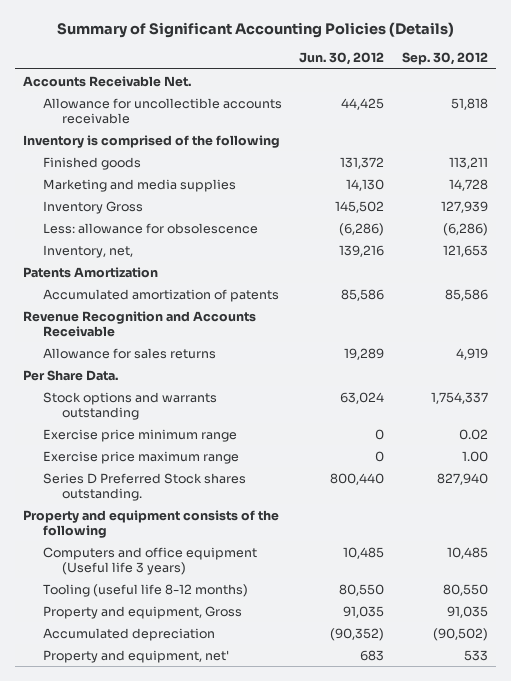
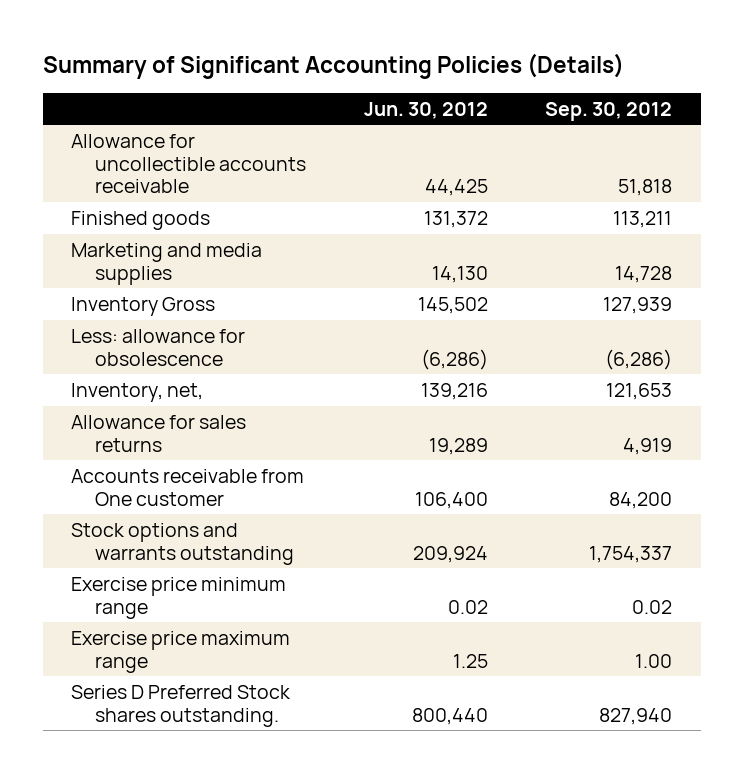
- Accounts Receivable Net.
- Inventory is comprised of the following
- Patents Amortization
- Accumulated amortization of patents | 85,586 | 85,586
- Revenue Recognition and Accounts Receivable
- Per Share Data.
- Stock options and warrants outstanding | 63,024 | 1,754,337
- Exercise price minimum range | 0 | 0.02
- Exercise price maximum range | 0 | 1.00
+ Accounts receivable from One customer | 106,400 | 84,200
+ Stock options and warrants outstanding | 209,924 | 1,754,337
+ Exercise price minimum range | 0.02 | 0.02
+ Exercise price maximum range | 1.25 | 1.00
- Property and equipment consists of the following
- Computers and office equipment (Useful life 3 years) | 10,485 | 10,485
- Tooling (useful life 8-12 months) | 80,550 | 80,550
- Property and equipment, Gross | 91,035 | 91,035
- Accumulated depreciation | (90,352) | (90,502)
- Property and equipment, net' | 683 | 533

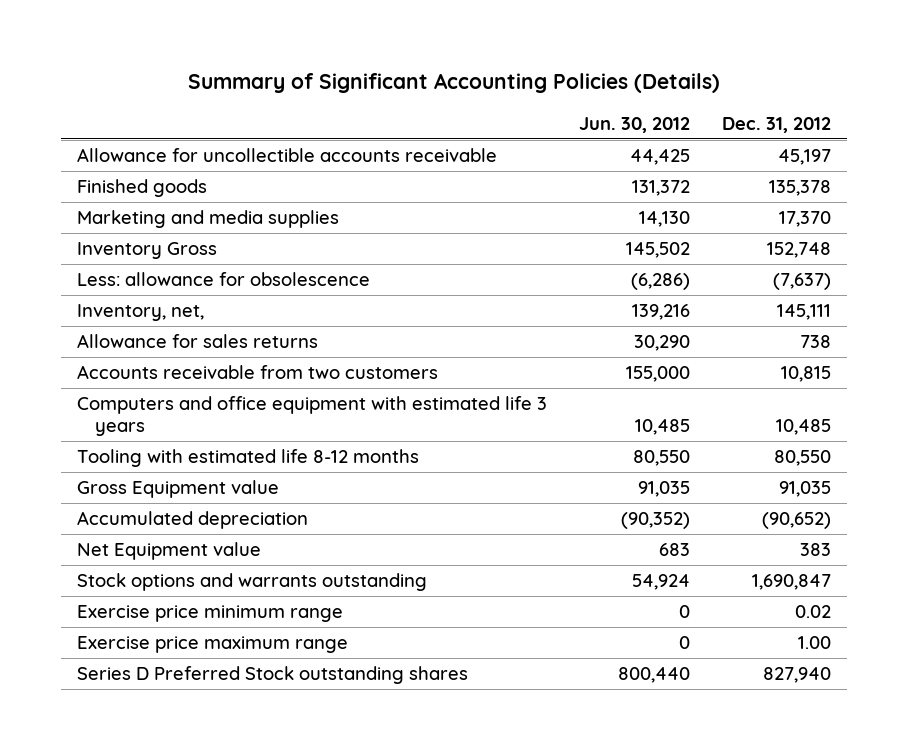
- | Jun. 30, 2012 | Sep. 30, 2012
+ | Jun. 30, 2012 | Dec. 31, 2012
- Allowance for sales returns | 19,289 | 4,919
- Accounts receivable from One customer | 106,400 | 84,200
- Stock options and warrants outstanding | 209,924 | 1,754,337
- Exercise price minimum range | 0.02 | 0.02
- Exercise price maximum range | 1.25 | 1.00
- Series D Preferred Stock shares outstanding. | 800,440 | 827,940
+ Allowance for sales returns | 30,290 | 738
+ Accounts receivable from two customers | 155,000 | 10,815
+ Computers and office equipment with estimated life 3 years | 10,485 | 10,485
+ Tooling with estimated life 8-12 months | 80,550 | 80,550
+ Gross Equipment value | 91,035 | 91,035
+ Accumulated depreciation | (90,352) | (90,652)
+ Net Equipment value | 683 | 383
+ Stock options and warrants outstanding | 54,924 | 1,690,847
+ Exercise price minimum range | 0 | 0.02
+ Exercise price maximum range | 0 | 1.00
+ Series D Preferred Stock outstanding shares | 800,440 | 827,940

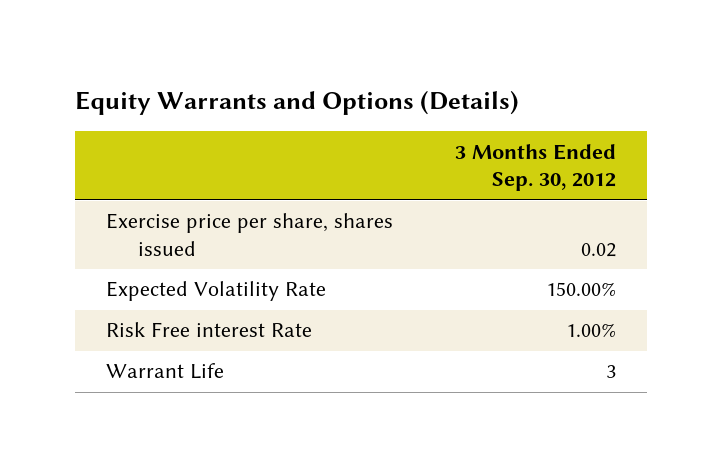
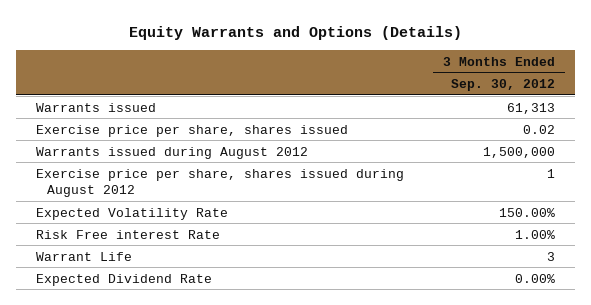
+ Warrants issued | 61,313
+ Warrants issued during August 2012 | 1,500,000
+ Exercise price per share, shares issued during August 2012 | 1
+ Expected Dividend Rate | 0.00%

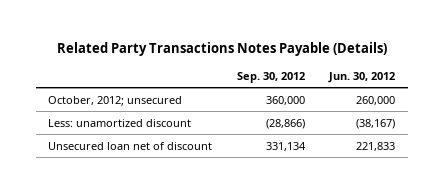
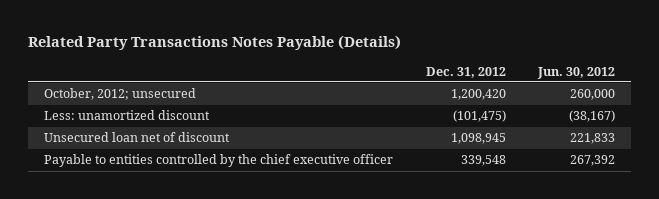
- | Sep. 30, 2012 | Jun. 30, 2012
+ | Dec. 31, 2012 | Jun. 30, 2012
+ Payable to entities controlled by the chief executive officer | 339,548 | 267,392

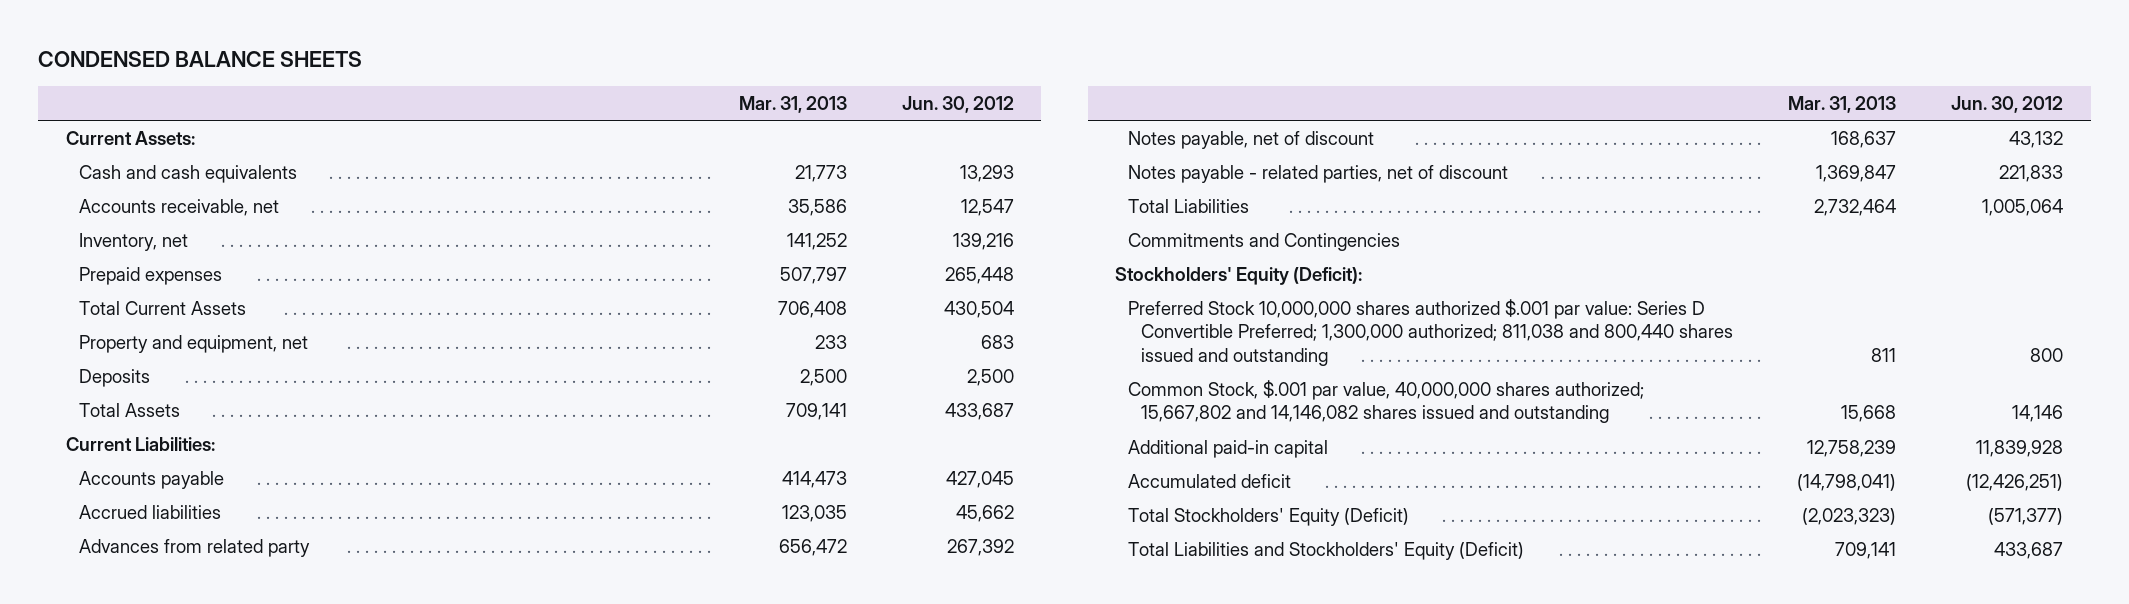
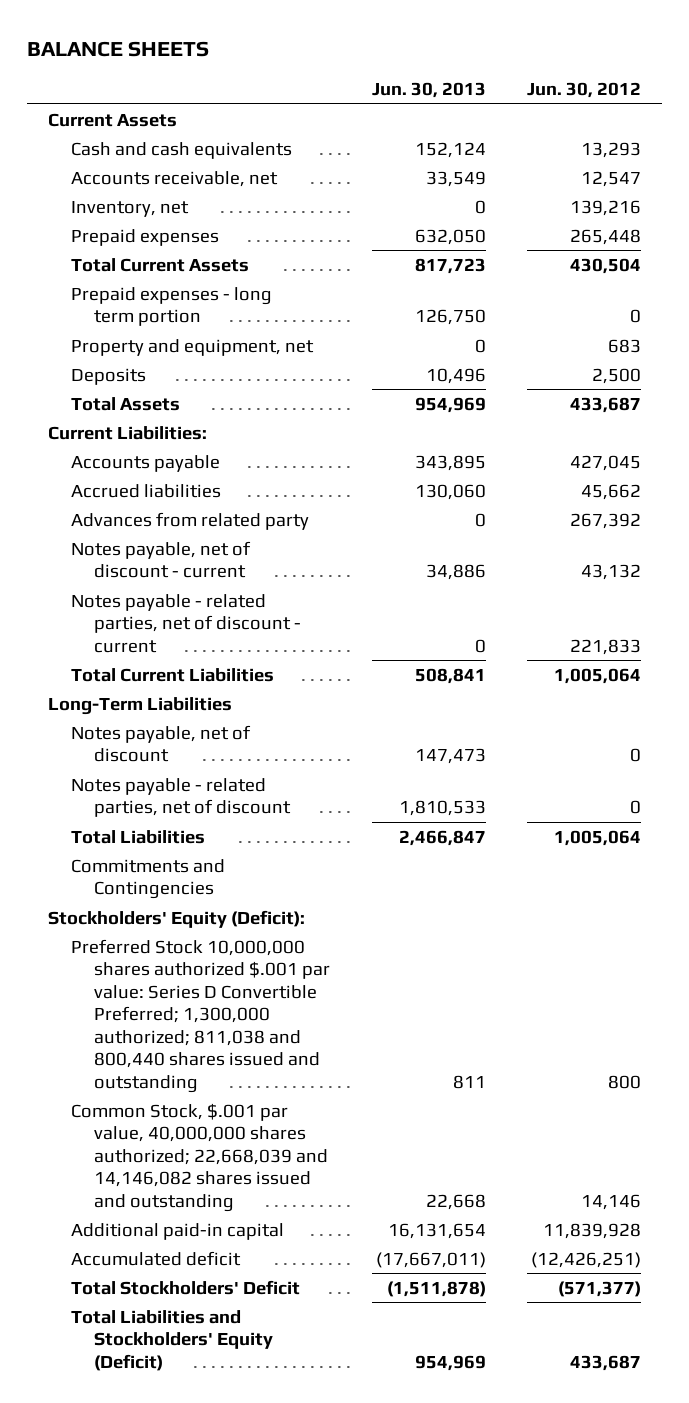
- CONDENSED BALANCE SHEETS
+ BALANCE SHEETS
- | Mar. 31, 2013 | Jun. 30, 2012
+ | Jun. 30, 2013 | Jun. 30, 2012
- Current Assets:
+ Current Assets
+ Prepaid expenses - long term portion | 126,750 | 0
- Notes payable, net of discount | 168,637 | 43,132
- Notes payable - related parties, net of discount | 1,369,847 | 221,833
+ Notes payable, net of discount - current | 34,886 | 43,132
+ Notes payable - related parties, net of discount - current | 0 | 221,833
+ Total Current Liabilities | 508,841 | 1,005,064
+ Long-Term Liabilities
+ Notes payable, net of discount | 147,473 | 0
+ Notes payable - related parties, net of discount | 1,810,533 | 0
- Common Stock, $.001 par value, 40,000,000 shares authorized; 15,667,802 and 14,146,082 shares issued and outstanding | 15,668 | 14,146
+ Common Stock, $.001 par value, 40,000,000 shares authorized; 22,668,039 and 14,146,082 shares issued and outstanding | 22,668 | 14,146
- Total Stockholders' Equity (Deficit) | (2,023,323) | (571,377)
+ Total Stockholders' Deficit | (1,511,878) | (571,377)

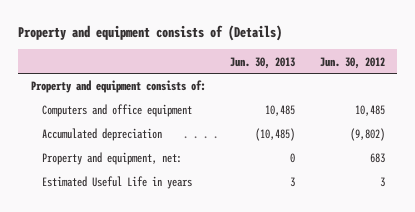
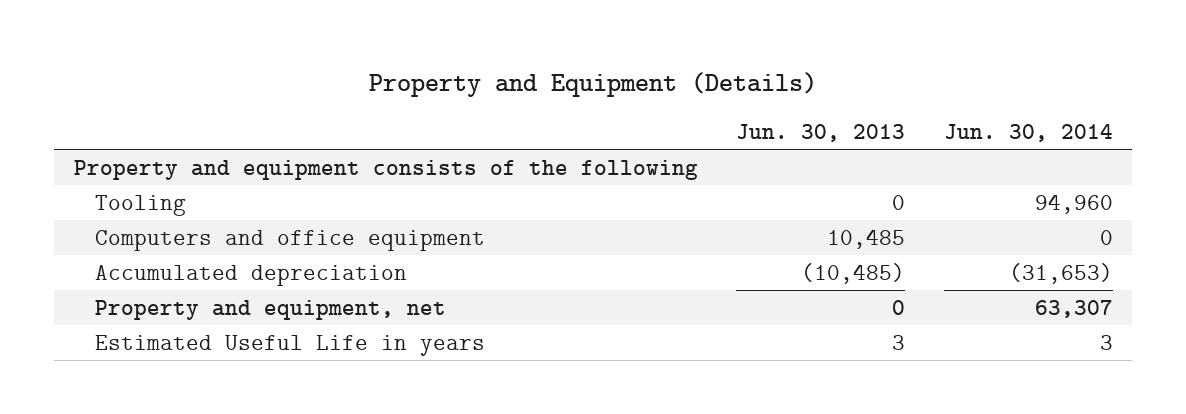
- Property and equipment consists of (Details)
+ Property and Equipment (Details)
- | Jun. 30, 2013 | Jun. 30, 2012
+ | Jun. 30, 2013 | Jun. 30, 2014
- Property and equipment consists of:
+ Property and equipment consists of the following
+ Tooling | 0 | 94,960
- Property and equipment, net: | 0 | 683
+ Property and equipment, net | 0 | 63,307

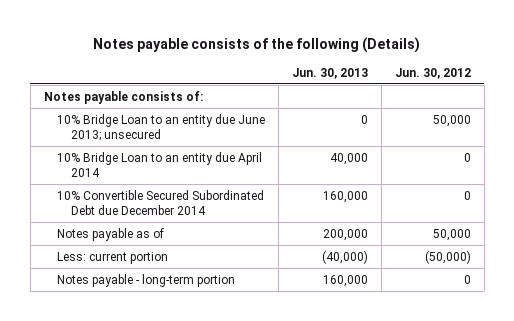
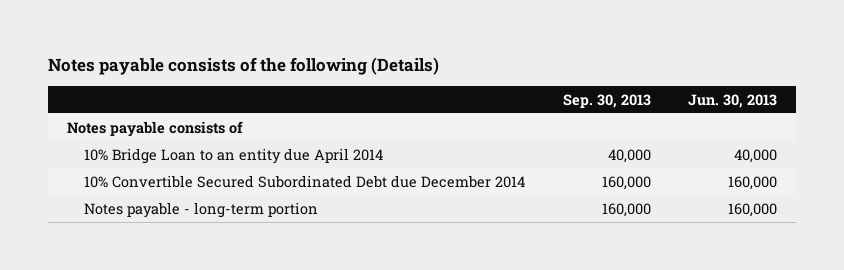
- | Jun. 30, 2013 | Jun. 30, 2012
+ | Sep. 30, 2013 | Jun. 30, 2013
- Notes payable consists of:
- 10% Bridge Loan to an entity due June 2013; unsecured | 0 | 50,000
+ Notes payable consists of
- Notes payable as of | 200,000 | 50,000
- Less: current portion | (40,000) | (50,000)

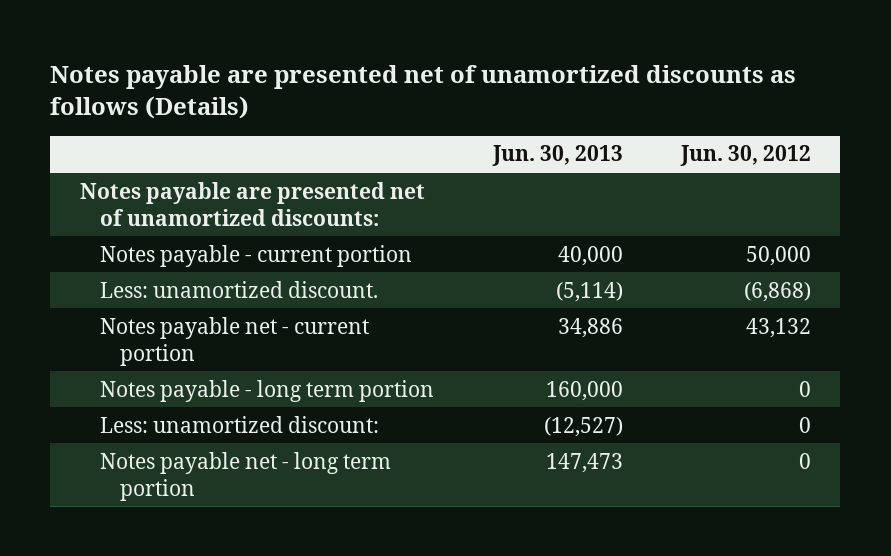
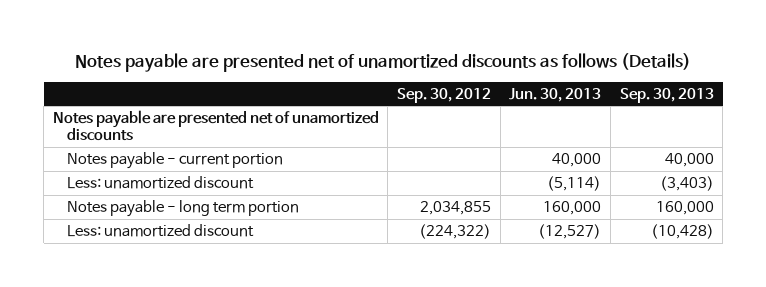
- | Jun. 30, 2013 | Jun. 30, 2012
+ | Sep. 30, 2012 | Jun. 30, 2013 | Sep. 30, 2013
- Notes payable are presented net of unamortized discounts:
+ Notes payable are presented net of unamortized discounts
- Less: unamortized discount. | (5,114) | (6,868)
- Notes payable net - current portion | 34,886 | 43,132
+ Less: unamortized discount | | (5,114) | (3,403)
- Less: unamortized discount: | (12,527) | 0
- Notes payable net - long term portion | 147,473 | 0
+ Less: unamortized discount | (224,322) | (12,527) | (10,428)

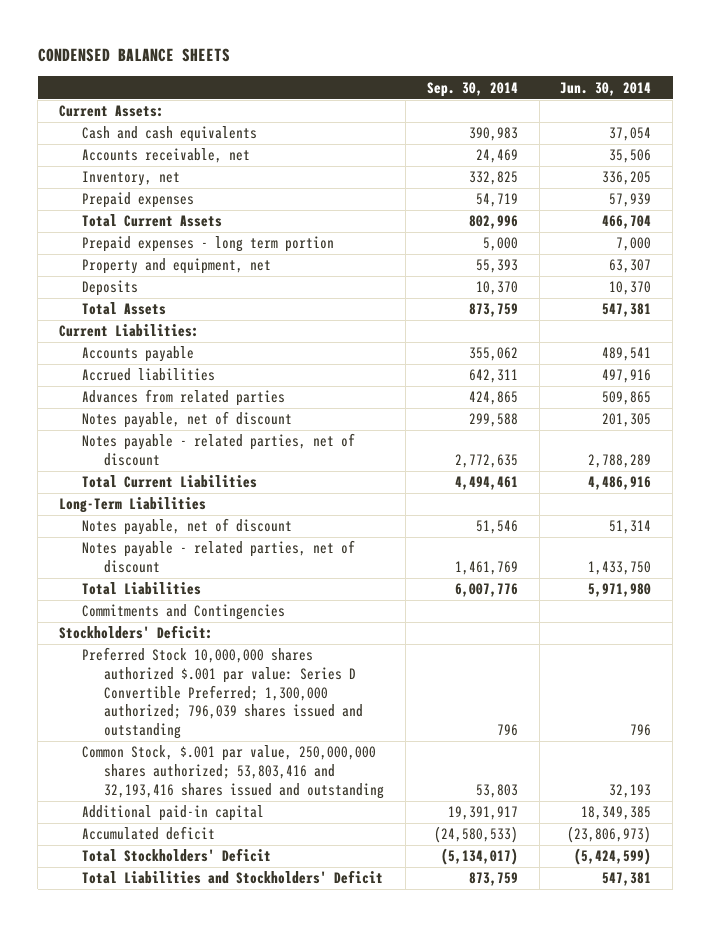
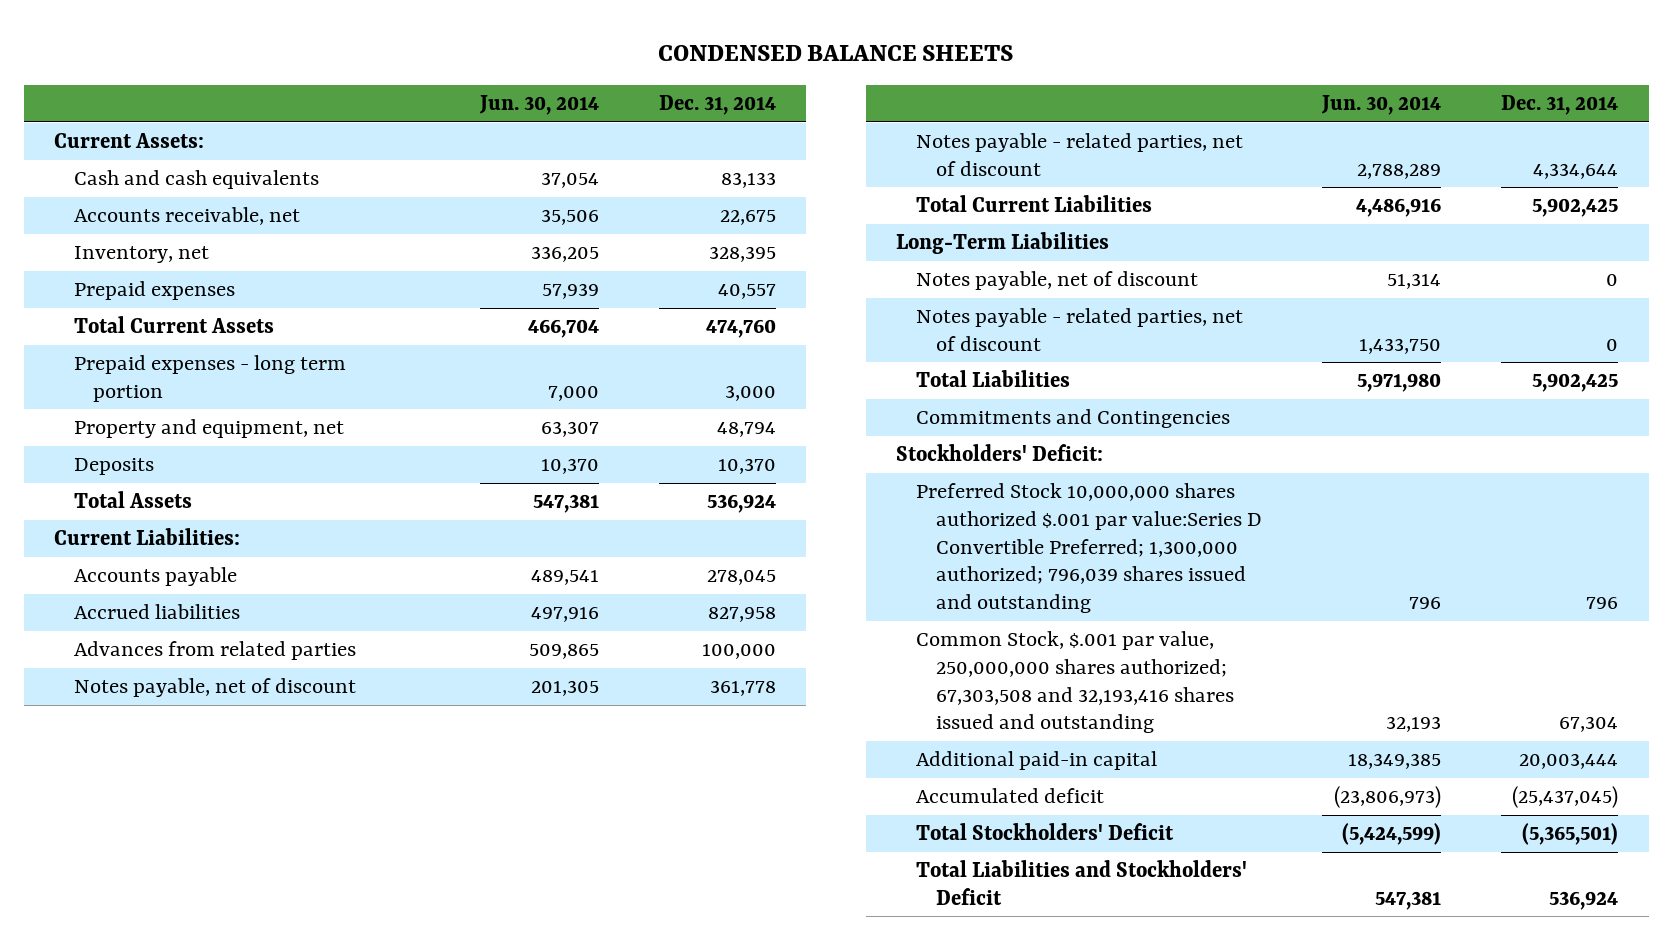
- | Sep. 30, 2014 | Jun. 30, 2014
+ | Jun. 30, 2014 | Dec. 31, 2014
- Preferred Stock 10,000,000 shares authorized $.001 par value: Series D Convertible Preferred; 1,300,000 authorized; 796,039 shares issued and outstanding | 796 | 796
- Common Stock, $.001 par value, 250,000,000 shares authorized; 53,803,416 and 32,193,416 shares issued and outstanding | 53,803 | 32,193
+ Preferred Stock 10,000,000 shares authorized $.001 par value:Series D Convertible Preferred; 1,300,000 authorized; 796,039 shares issued and outstanding | 796 | 796
+ Common Stock, $.001 par value, 250,000,000 shares authorized; 67,303,508 and 32,193,416 shares issued and outstanding | 32,193 | 67,304

